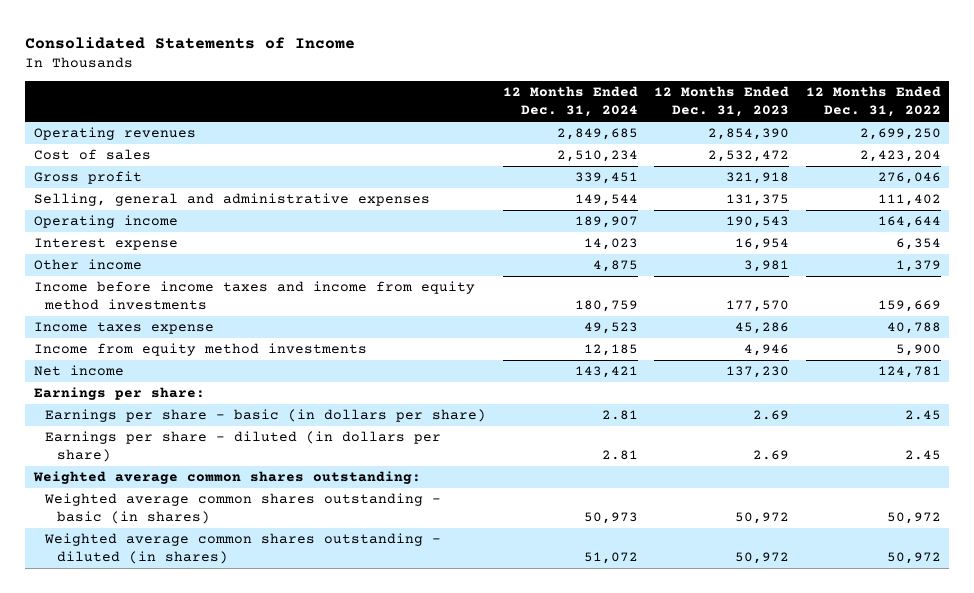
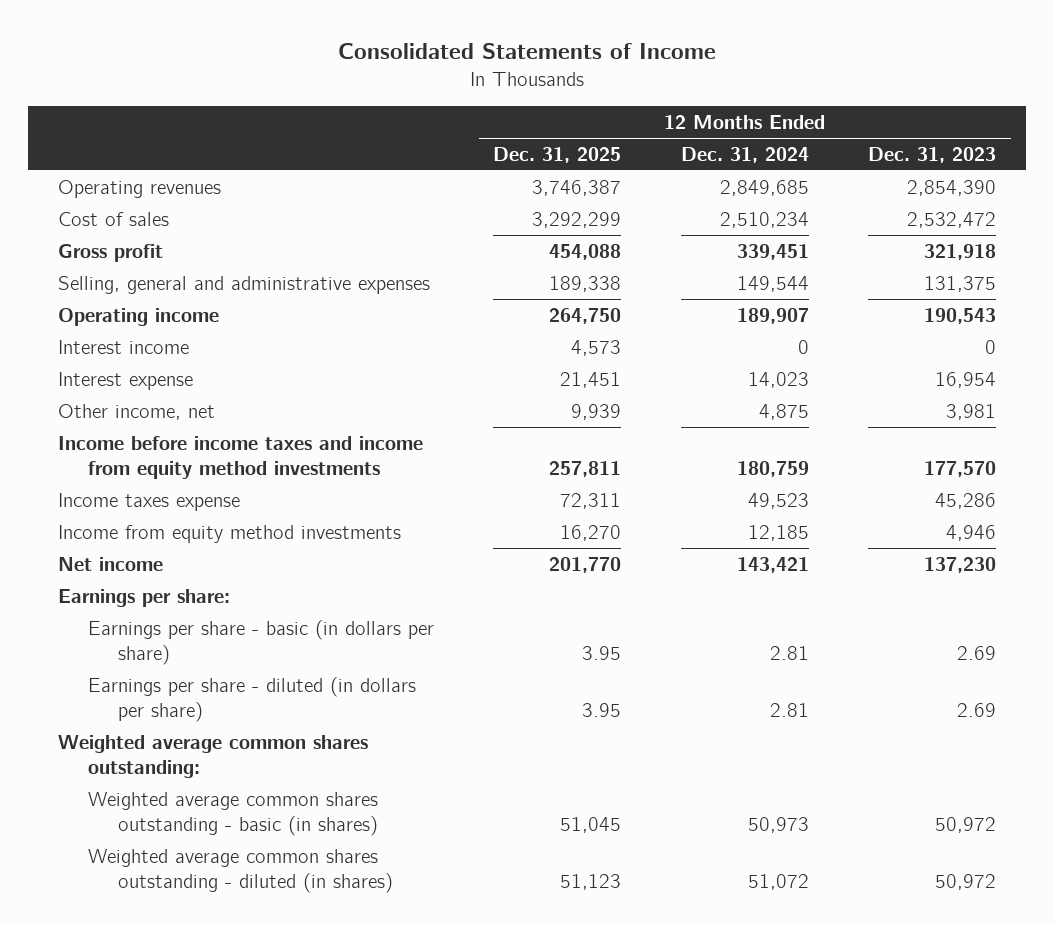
- | 12 Months Ended Dec. 31, 2024 | 12 Months Ended Dec. 31, 2023 | 12 Months Ended Dec. 31, 2022
+ | 12 Months Ended Dec. 31, 2025 | 12 Months Ended Dec. 31, 2024 | 12 Months Ended Dec. 31, 2023
+ Interest income | 4,573 | 0 | 0
- Other income | 4,875 | 3,981 | 1,379
+ Other income, net | 9,939 | 4,875 | 3,981

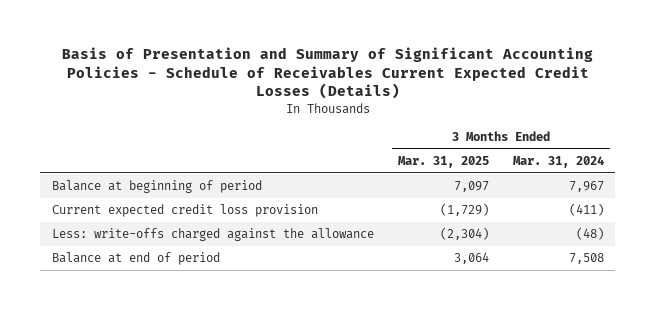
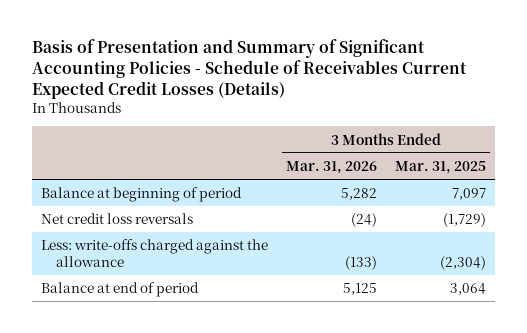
- | 3 Months Ended Mar. 31, 2025 | 3 Months Ended Mar. 31, 2024
+ | 3 Months Ended Mar. 31, 2026 | 3 Months Ended Mar. 31, 2025
- Current expected credit loss provision | (1,729) | (411)
+ Net credit loss reversals | (24) | (1,729)

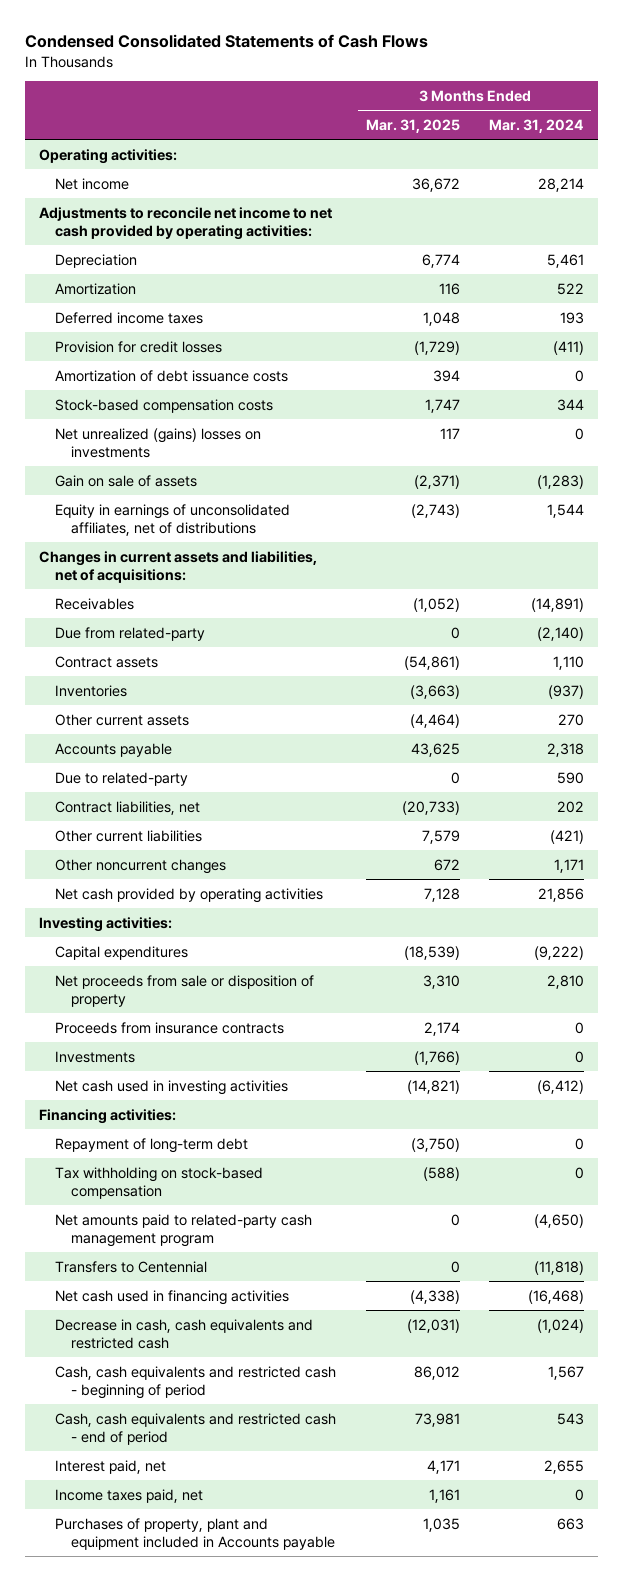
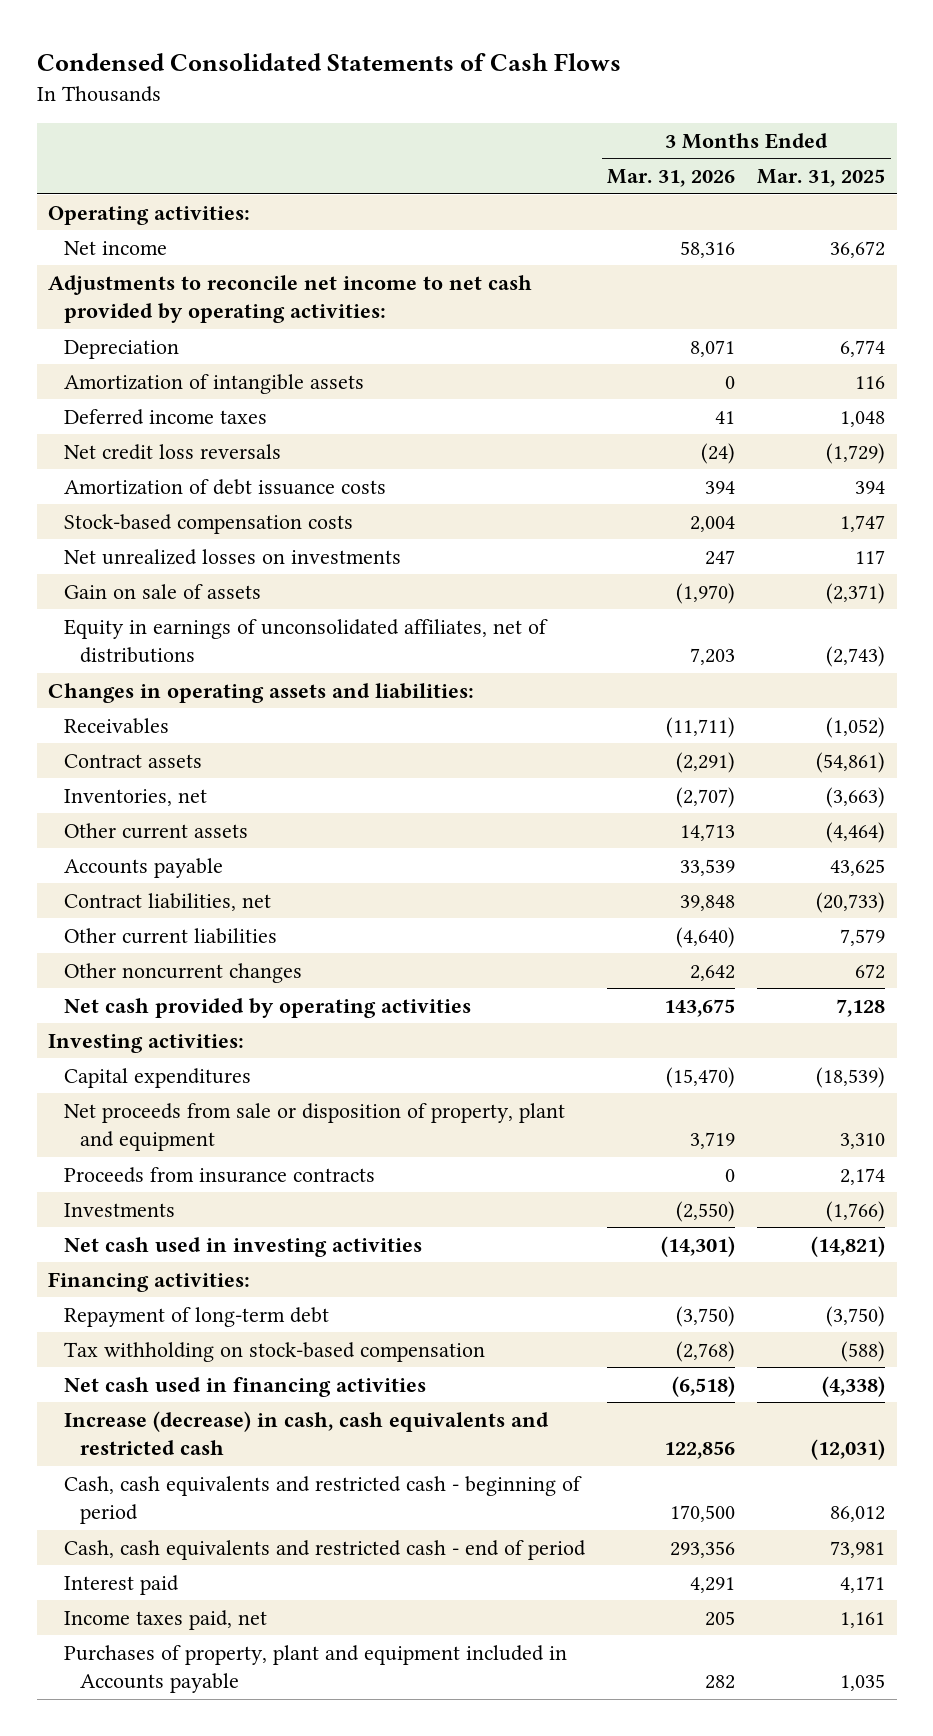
- | 3 Months Ended Mar. 31, 2025 | 3 Months Ended Mar. 31, 2024
+ | 3 Months Ended Mar. 31, 2026 | 3 Months Ended Mar. 31, 2025
- Amortization | 116 | 522
+ Amortization of intangible assets | 0 | 116
- Provision for credit losses | (1,729) | (411)
+ Net credit loss reversals | (24) | (1,729)
- Net unrealized (gains) losses on investments | 117 | 0
+ Net unrealized losses on investments | 247 | 117
- Changes in current assets and liabilities, net of acquisitions:
+ Changes in operating assets and liabilities:
- Due from related-party | 0 | (2,140)
- Inventories | (3,663) | (937)
+ Inventories, net | (2,707) | (3,663)
- Due to related-party | 0 | 590
- Net proceeds from sale or disposition of property | 3,310 | 2,810
+ Net proceeds from sale or disposition of property, plant and equipment | 3,719 | 3,310
- Net amounts paid to related-party cash management program | 0 | (4,650)
- Transfers to Centennial | 0 | (11,818)
- Decrease in cash, cash equivalents and restricted cash | (12,031) | (1,024)
+ Increase (decrease) in cash, cash equivalents and restricted cash | 122,856 | (12,031)
- Interest paid, net | 4,171 | 2,655
+ Interest paid | 4,291 | 4,171

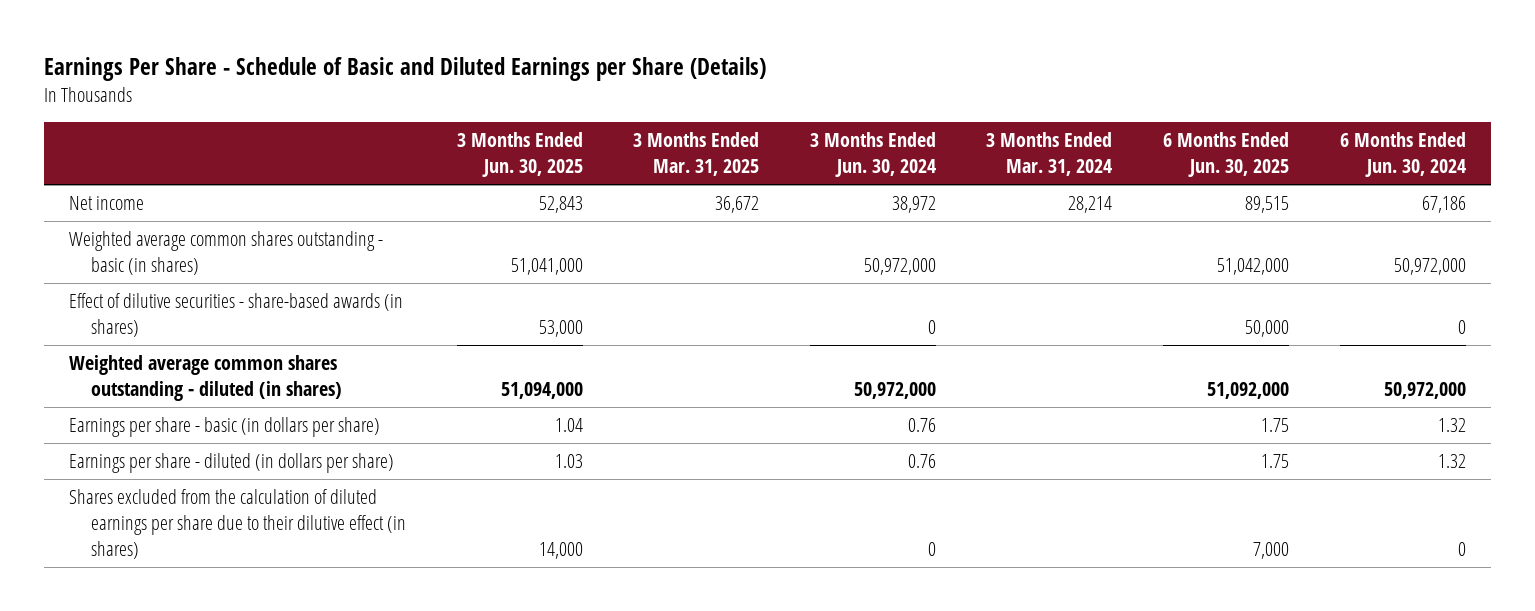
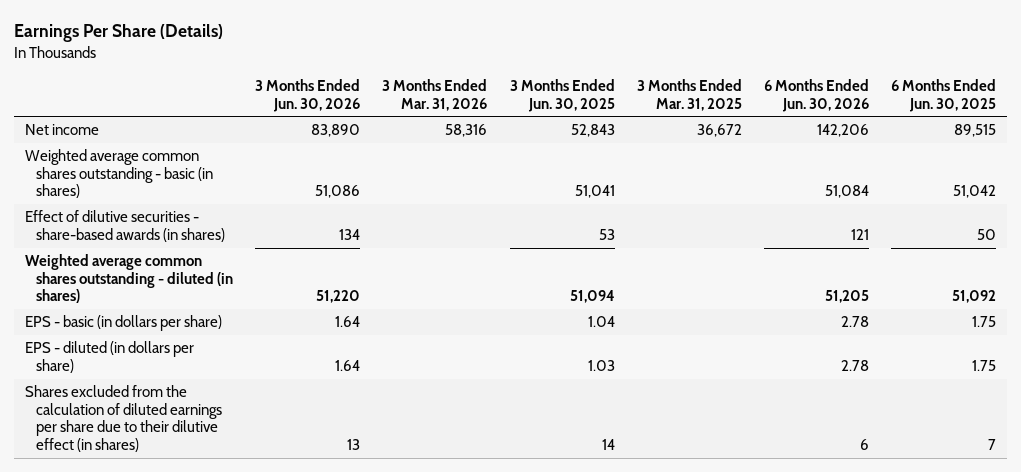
- Earnings Per Share - Schedule of Basic and Diluted Earnings per Share (Details)
+ Earnings Per Share (Details)
- | 3 Months Ended Jun. 30, 2025 | 3 Months Ended Mar. 31, 2025 | 3 Months Ended Jun. 30, 2024 | 3 Months Ended Mar. 31, 2024 | 6 Months Ended Jun. 30, 2025 | 6 Months Ended Jun. 30, 2024
+ | 3 Months Ended Jun. 30, 2026 | 3 Months Ended Mar. 31, 2026 | 3 Months Ended Jun. 30, 2025 | 3 Months Ended Mar. 31, 2025 | 6 Months Ended Jun. 30, 2026 | 6 Months Ended Jun. 30, 2025
- Weighted average common shares outstanding - basic (in shares) | 51,041,000 | | 50,972,000 | | 51,042,000 | 50,972,000
- Effect of dilutive securities - share-based awards (in shares) | 53,000 | | 0 | | 50,000 | 0
- Weighted average common shares outstanding - diluted (in shares) | 51,094,000 | | 50,972,000 | | 51,092,000 | 50,972,000
- Earnings per share - basic (in dollars per share) | 1.04 | | 0.76 | | 1.75 | 1.32
- Earnings per share - diluted (in dollars per share) | 1.03 | | 0.76 | | 1.75 | 1.32
- Shares excluded from the calculation of diluted earnings per share due to their dilutive effect (in shares) | 14,000 | | 0 | | 7,000 | 0
+ Weighted average common shares outstanding - basic (in shares) | 51,086 | | 51,041 | | 51,084 | 51,042
+ Effect of dilutive securities - share-based awards (in shares) | 134 | | 53 | | 121 | 50
+ Weighted average common shares outstanding - diluted (in shares) | 51,220 | | 51,094 | | 51,205 | 51,092
+ EPS - basic (in dollars per share) | 1.64 | | 1.04 | | 2.78 | 1.75
+ EPS - diluted (in dollars per share) | 1.64 | | 1.03 | | 2.78 | 1.75
+ Shares excluded from the calculation of diluted earnings per share due to their dilutive effect (in shares) | 13 | | 14 | | 6 | 7

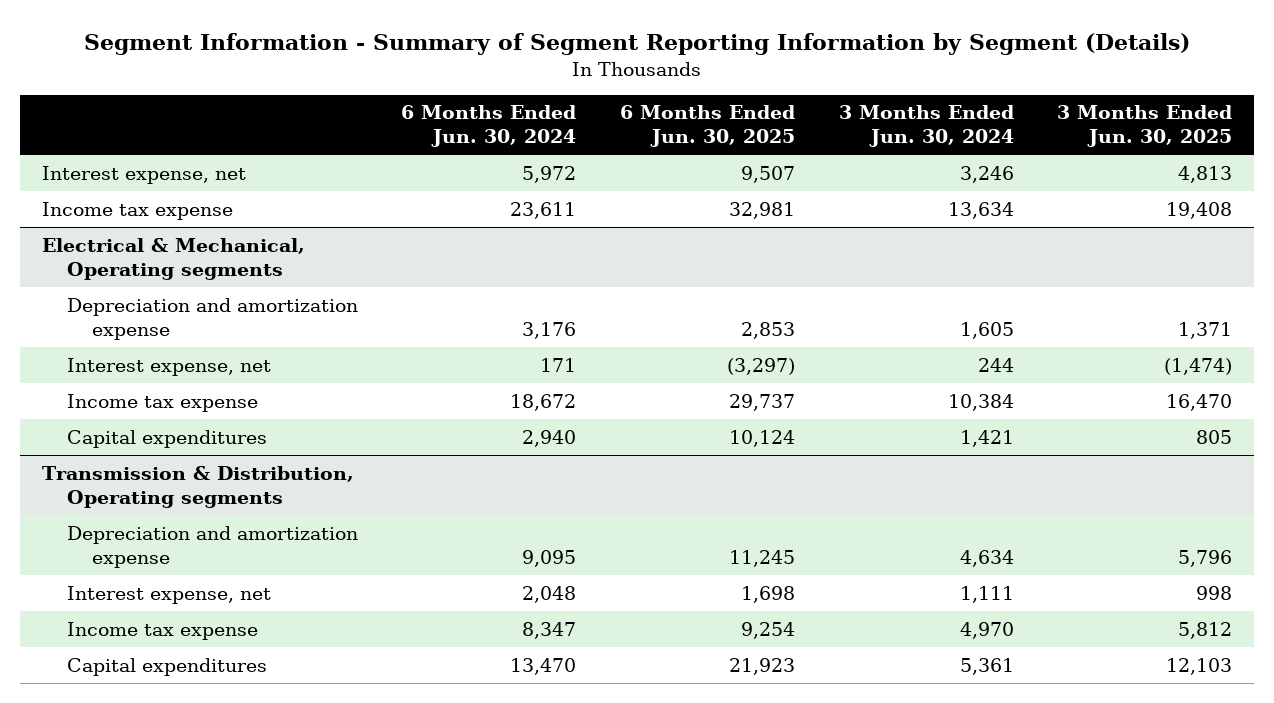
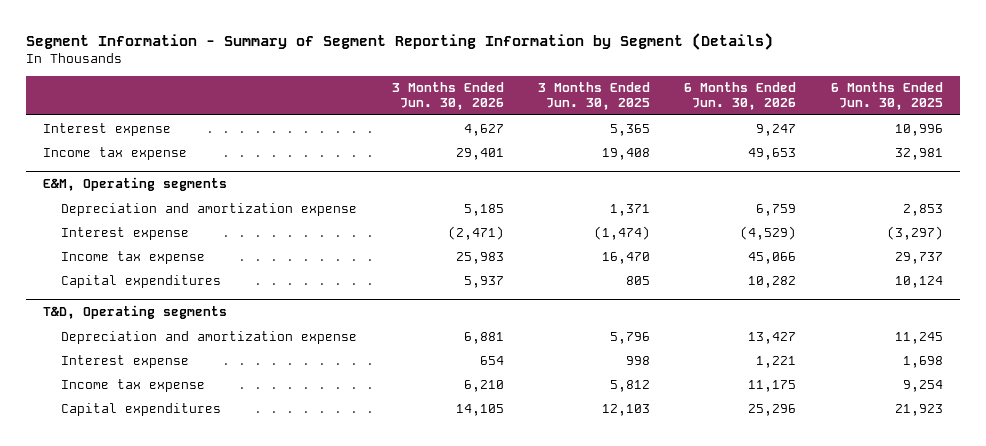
- | 6 Months Ended Jun. 30, 2024 | 6 Months Ended Jun. 30, 2025 | 3 Months Ended Jun. 30, 2024 | 3 Months Ended Jun. 30, 2025
+ | 3 Months Ended Jun. 30, 2026 | 3 Months Ended Jun. 30, 2025 | 6 Months Ended Jun. 30, 2026 | 6 Months Ended Jun. 30, 2025
- Interest expense, net | 5,972 | 9,507 | 3,246 | 4,813
+ Interest expense | 4,627 | 5,365 | 9,247 | 10,996
- Electrical & Mechanical, Operating segments
+ E&M, Operating segments
- Interest expense, net | 171 | (3,297) | 244 | (1,474)
+ Interest expense | (2,471) | (1,474) | (4,529) | (3,297)
- Transmission & Distribution, Operating segments
+ T&D, Operating segments
- Interest expense, net | 2,048 | 1,698 | 1,111 | 998
+ Interest expense | 654 | 998 | 1,221 | 1,698

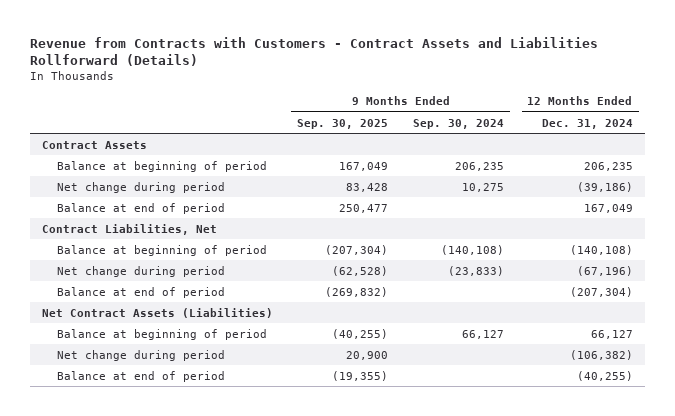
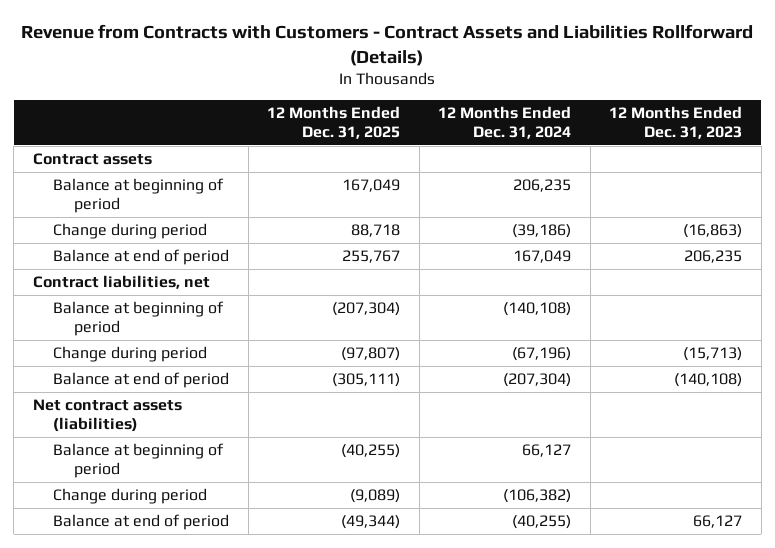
- | 9 Months Ended Sep. 30, 2025 | 9 Months Ended Sep. 30, 2024 | 12 Months Ended Dec. 31, 2024
+ | 12 Months Ended Dec. 31, 2025 | 12 Months Ended Dec. 31, 2024 | 12 Months Ended Dec. 31, 2023
- Contract Assets
+ Contract assets
- Net change during period | 83,428 | 10,275 | (39,186)
+ Change during period | 88,718 | (39,186) | (16,863)
- Contract Liabilities, Net
+ Contract liabilities, net
- Net change during period | (62,528) | (23,833) | (67,196)
+ Change during period | (97,807) | (67,196) | (15,713)
- Net Contract Assets (Liabilities)
+ Net contract assets (liabilities)
- Net change during period | 20,900 | | (106,382)
+ Change during period | (9,089) | (106,382) |

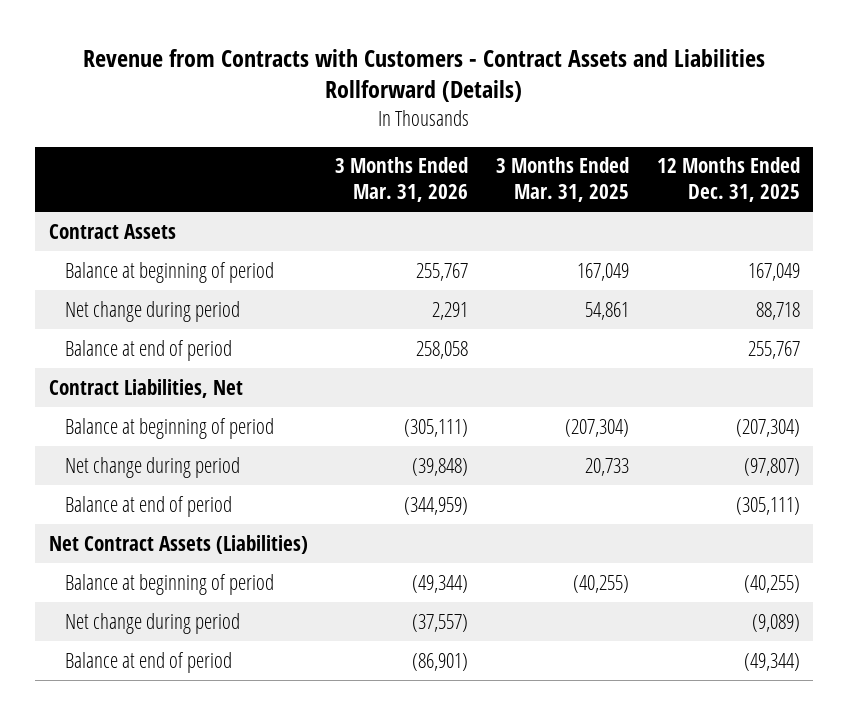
- | 12 Months Ended Dec. 31, 2025 | 12 Months Ended Dec. 31, 2024 | 12 Months Ended Dec. 31, 2023
+ | 3 Months Ended Mar. 31, 2026 | 3 Months Ended Mar. 31, 2025 | 12 Months Ended Dec. 31, 2025
- Contract assets
+ Contract Assets
- Change during period | 88,718 | (39,186) | (16,863)
+ Net change during period | 2,291 | 54,861 | 88,718
- Contract liabilities, net
+ Contract Liabilities, Net
- Change during period | (97,807) | (67,196) | (15,713)
+ Net change during period | (39,848) | 20,733 | (97,807)
- Net contract assets (liabilities)
+ Net Contract Assets (Liabilities)
- Change during period | (9,089) | (106,382) |
+ Net change during period | (37,557) | | (9,089)

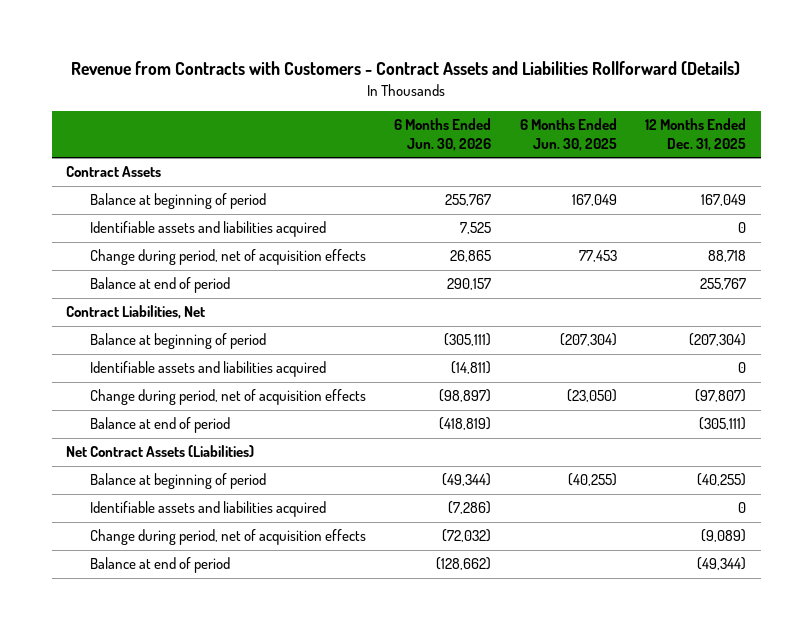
- | 3 Months Ended Mar. 31, 2026 | 3 Months Ended Mar. 31, 2025 | 12 Months Ended Dec. 31, 2025
+ | 6 Months Ended Jun. 30, 2026 | 6 Months Ended Jun. 30, 2025 | 12 Months Ended Dec. 31, 2025
- Net change during period | 2,291 | 54,861 | 88,718
+ Identifiable assets and liabilities acquired | 7,525 | | 0
+ Change during period, net of acquisition effects | 26,865 | 77,453 | 88,718
- Net change during period | (39,848) | 20,733 | (97,807)
+ Identifiable assets and liabilities acquired | (14,811) | | 0
+ Change during period, net of acquisition effects | (98,897) | (23,050) | (97,807)
- Net change during period | (37,557) | | (9,089)
+ Identifiable assets and liabilities acquired | (7,286) | | 0
+ Change during period, net of acquisition effects | (72,032) | | (9,089)

